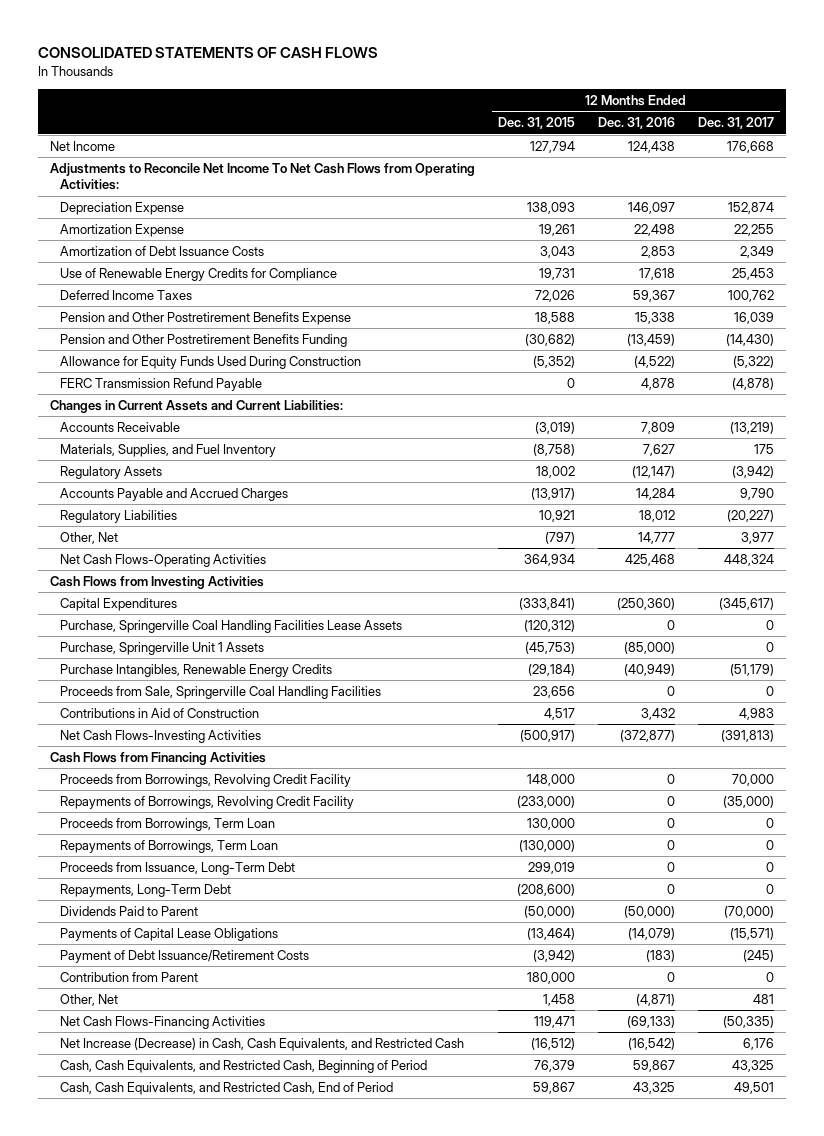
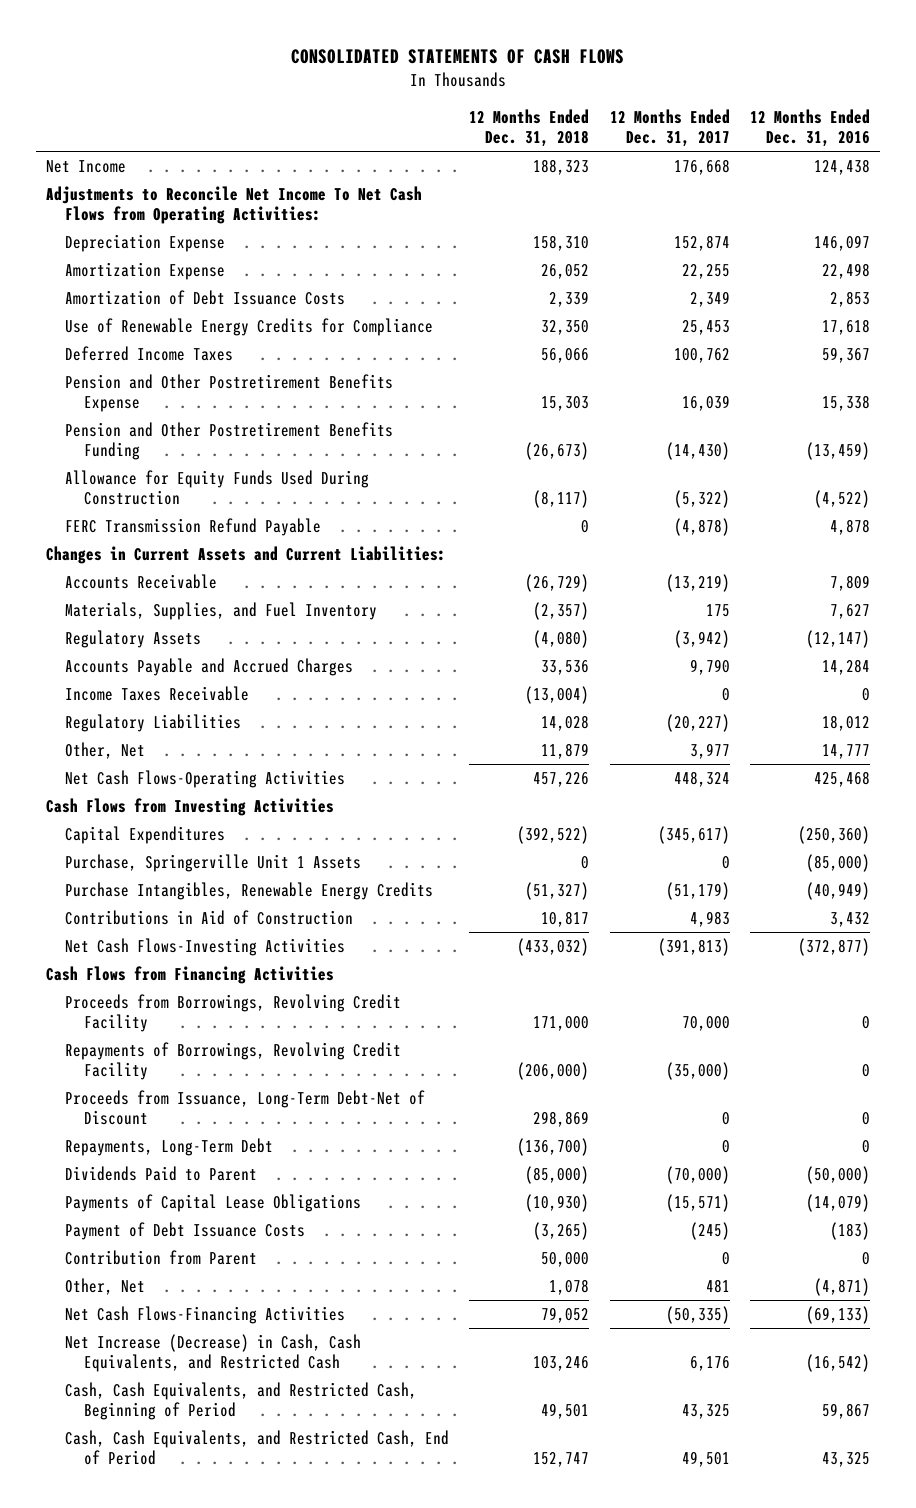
- | 12 Months Ended Dec. 31, 2015 | 12 Months Ended Dec. 31, 2016 | 12 Months Ended Dec. 31, 2017
+ | 12 Months Ended Dec. 31, 2018 | 12 Months Ended Dec. 31, 2017 | 12 Months Ended Dec. 31, 2016
+ Income Taxes Receivable | (13,004) | 0 | 0
- Purchase, Springerville Coal Handling Facilities Lease Assets | (120,312) | 0 | 0
- Proceeds from Sale, Springerville Coal Handling Facilities | 23,656 | 0 | 0
- Proceeds from Borrowings, Term Loan | 130,000 | 0 | 0
- Repayments of Borrowings, Term Loan | (130,000) | 0 | 0
- Proceeds from Issuance, Long-Term Debt | 299,019 | 0 | 0
+ Proceeds from Issuance, Long-Term Debt-Net of Discount | 298,869 | 0 | 0
- Payment of Debt Issuance/Retirement Costs | (3,942) | (183) | (245)
+ Payment of Debt Issuance Costs | (3,265) | (245) | (183)

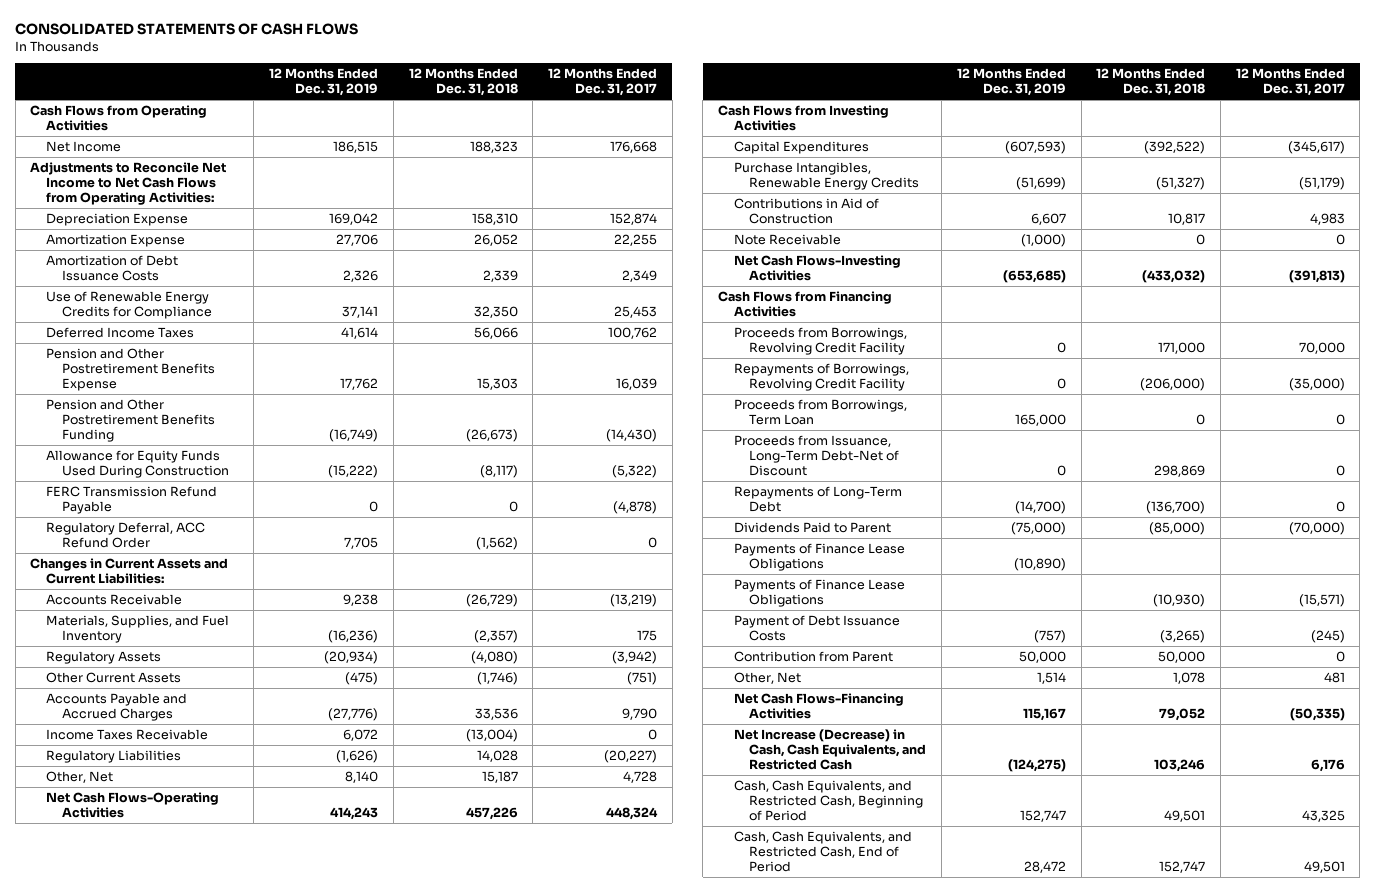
- | 12 Months Ended Dec. 31, 2018 | 12 Months Ended Dec. 31, 2017 | 12 Months Ended Dec. 31, 2016
+ | 12 Months Ended Dec. 31, 2019 | 12 Months Ended Dec. 31, 2018 | 12 Months Ended Dec. 31, 2017
+ Cash Flows from Operating Activities
- Adjustments to Reconcile Net Income To Net Cash Flows from Operating Activities:
+ Adjustments to Reconcile Net Income to Net Cash Flows from Operating Activities:
+ Regulatory Deferral, ACC Refund Order | 7,705 | (1,562) | 0
+ Other Current Assets | (475) | (1,746) | (751)
- Other, Net | 11,879 | 3,977 | 14,777
+ Other, Net | 8,140 | 15,187 | 4,728
- Purchase, Springerville Unit 1 Assets | 0 | 0 | (85,000)
+ Note Receivable | (1,000) | 0 | 0
+ Proceeds from Borrowings, Term Loan | 165,000 | 0 | 0
- Repayments, Long-Term Debt | (136,700) | 0 | 0
+ Repayments of Long-Term Debt | (14,700) | (136,700) | 0
- Payments of Capital Lease Obligations | (10,930) | (15,571) | (14,079)
+ Payments of Finance Lease Obligations | (10,890) | |
+ Payments of Finance Lease Obligations | | (10,930) | (15,571)

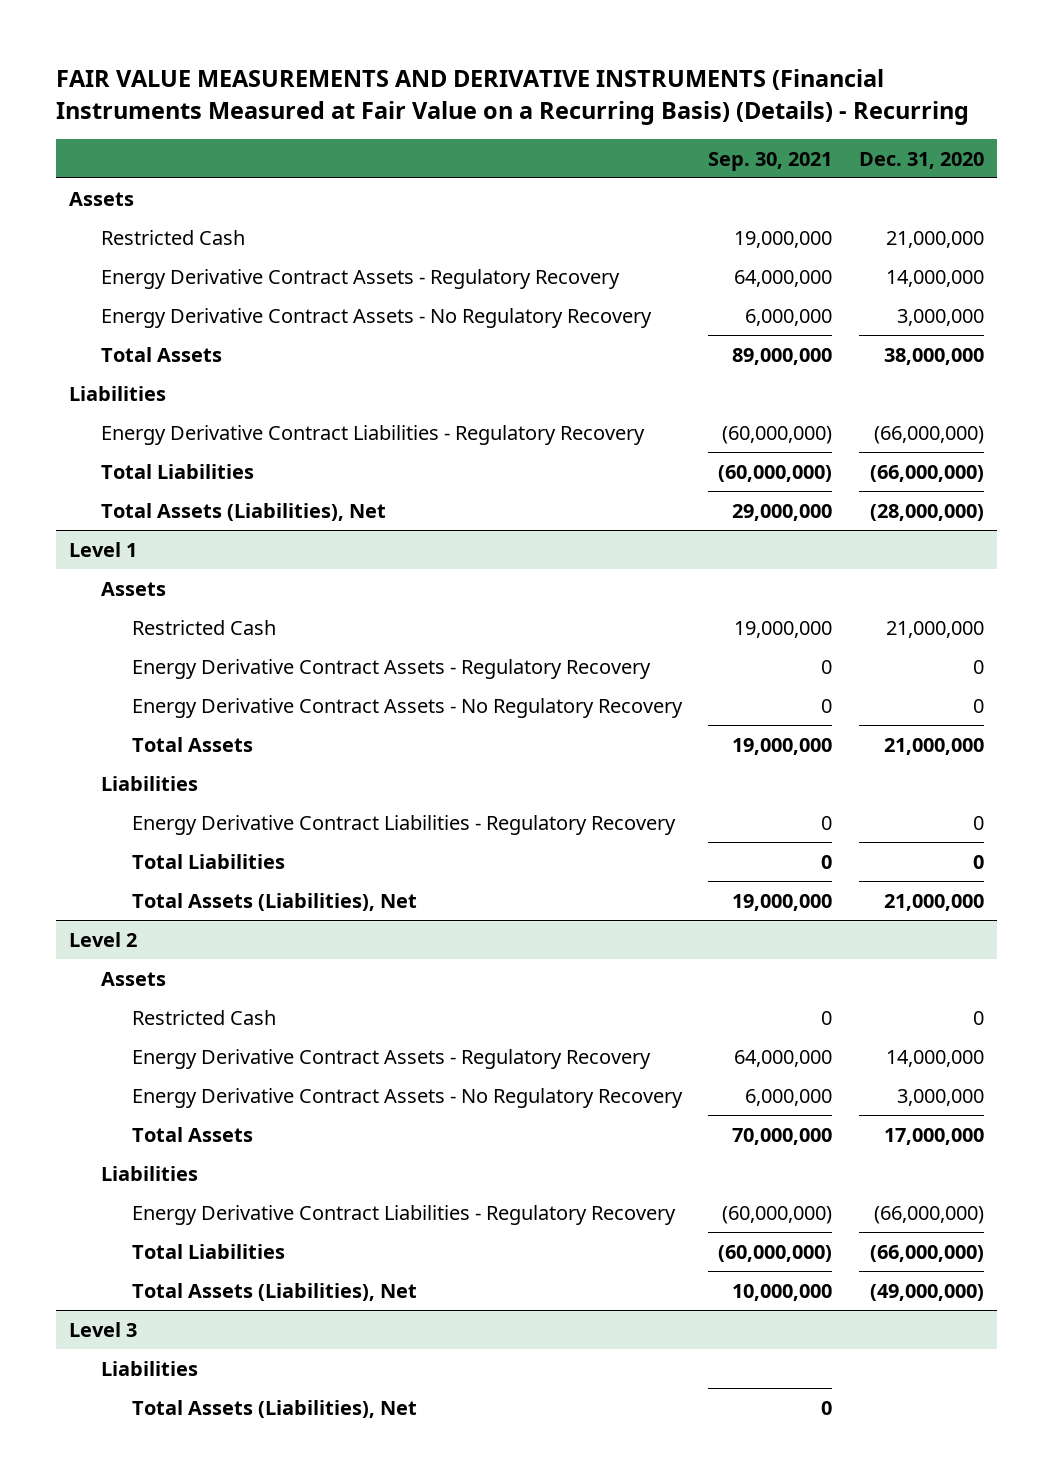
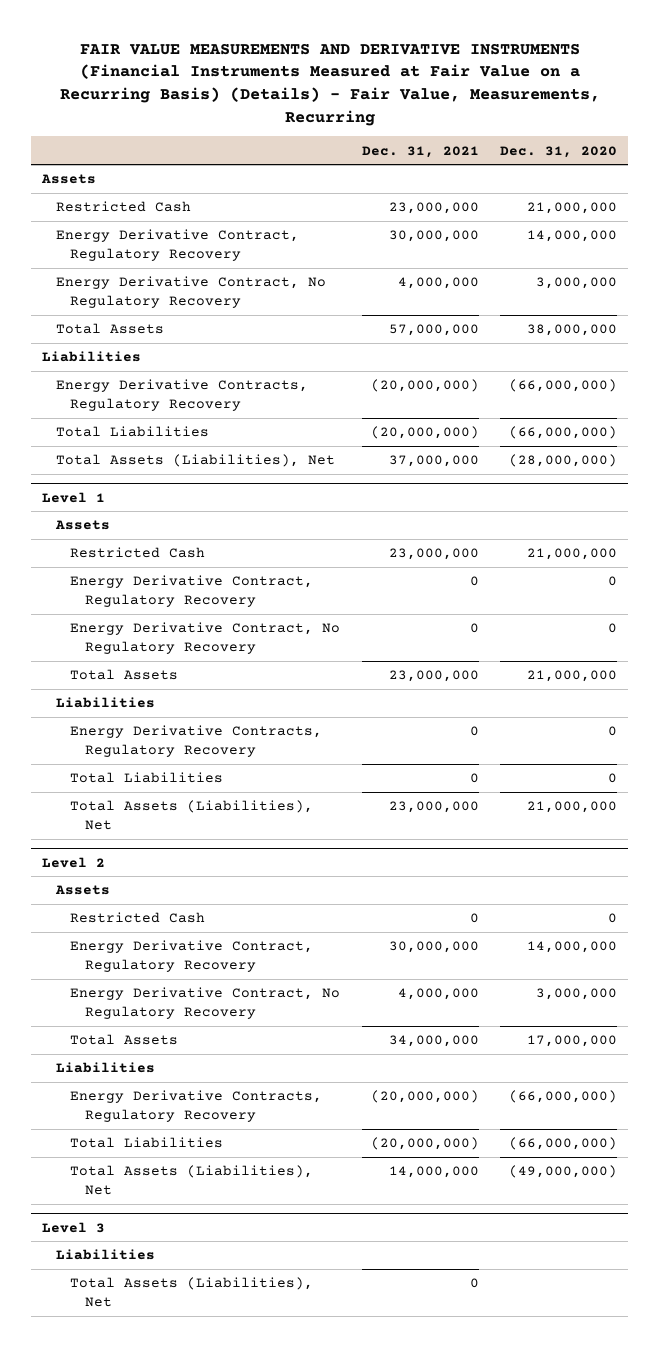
- FAIR VALUE MEASUREMENTS AND DERIVATIVE INSTRUMENTS (Financial Instruments Measured at Fair Value on a Recurring Basis) (Details) - Recurring
+ FAIR VALUE MEASUREMENTS AND DERIVATIVE INSTRUMENTS (Financial Instruments Measured at Fair Value on a Recurring Basis) (Details) - Fair Value, Measurements, Recurring
- | Sep. 30, 2021 | Dec. 31, 2020
+ | Dec. 31, 2021 | Dec. 31, 2020
- Energy Derivative Contract Assets - Regulatory Recovery | 64,000,000 | 14,000,000
- Energy Derivative Contract Assets - No Regulatory Recovery | 6,000,000 | 3,000,000
+ Energy Derivative Contract, Regulatory Recovery | 30,000,000 | 14,000,000
+ Energy Derivative Contract, No Regulatory Recovery | 4,000,000 | 3,000,000
- Energy Derivative Contract Liabilities - Regulatory Recovery | (60,000,000) | (66,000,000)
+ Energy Derivative Contracts, Regulatory Recovery | (20,000,000) | (66,000,000)
@ Level 1
- Energy Derivative Contract Assets - Regulatory Recovery | 0 | 0
- Energy Derivative Contract Assets - No Regulatory Recovery | 0 | 0
+ Energy Derivative Contract, Regulatory Recovery | 0 | 0
+ Energy Derivative Contract, No Regulatory Recovery | 0 | 0
- Energy Derivative Contract Liabilities - Regulatory Recovery | 0 | 0
+ Energy Derivative Contracts, Regulatory Recovery | 0 | 0
@ Level 2
- Energy Derivative Contract Assets - Regulatory Recovery | 64,000,000 | 14,000,000
- Energy Derivative Contract Assets - No Regulatory Recovery | 6,000,000 | 3,000,000
+ Energy Derivative Contract, Regulatory Recovery | 30,000,000 | 14,000,000
+ Energy Derivative Contract, No Regulatory Recovery | 4,000,000 | 3,000,000
- Energy Derivative Contract Liabilities - Regulatory Recovery | (60,000,000) | (66,000,000)
+ Energy Derivative Contracts, Regulatory Recovery | (20,000,000) | (66,000,000)

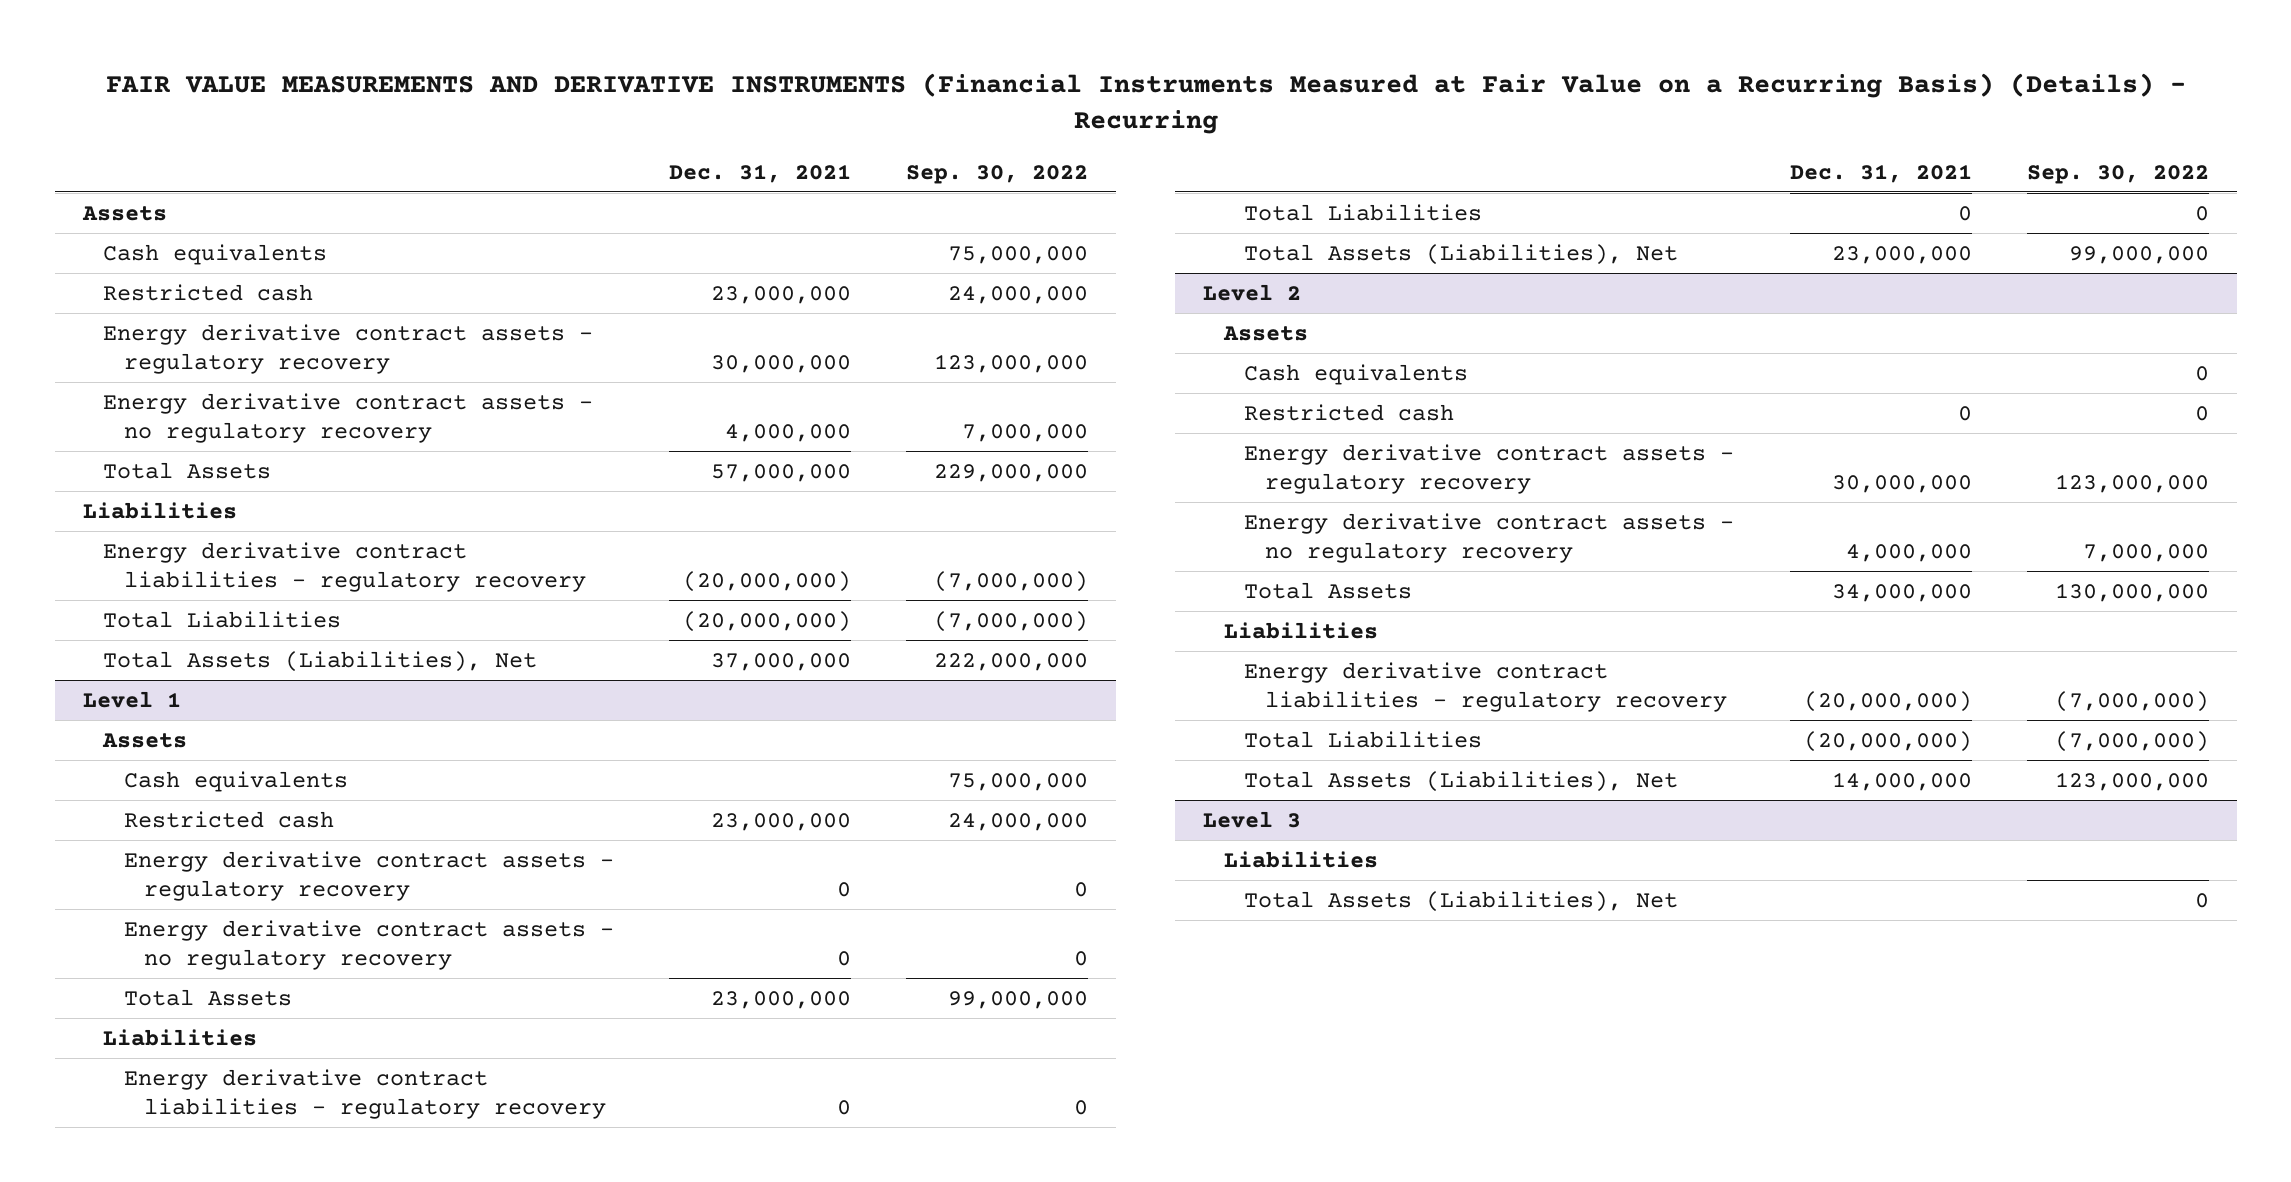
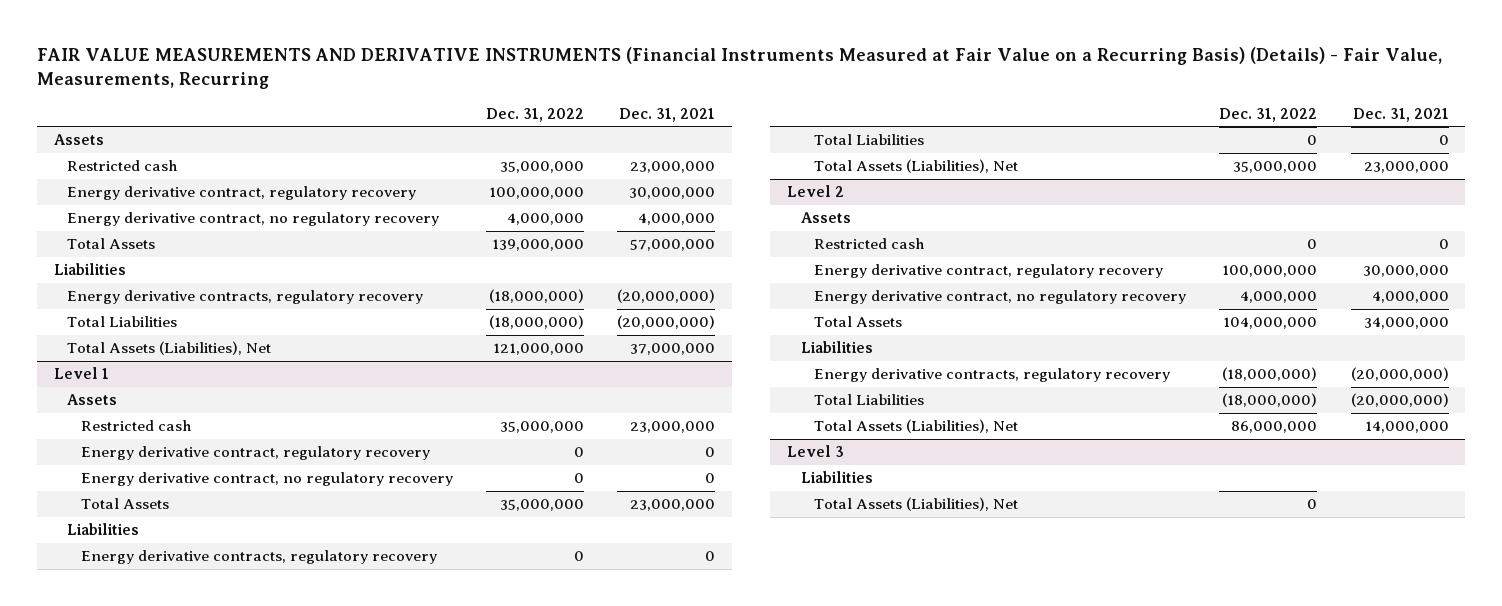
- FAIR VALUE MEASUREMENTS AND DERIVATIVE INSTRUMENTS (Financial Instruments Measured at Fair Value on a Recurring Basis) (Details) - Recurring
+ FAIR VALUE MEASUREMENTS AND DERIVATIVE INSTRUMENTS (Financial Instruments Measured at Fair Value on a Recurring Basis) (Details) - Fair Value, Measurements, Recurring
- | Dec. 31, 2021 | Sep. 30, 2022
+ | Dec. 31, 2022 | Dec. 31, 2021
- Cash equivalents | | 75,000,000
- Energy derivative contract assets - regulatory recovery | 30,000,000 | 123,000,000
- Energy derivative contract assets - no regulatory recovery | 4,000,000 | 7,000,000
+ Energy derivative contract, regulatory recovery | 100,000,000 | 30,000,000
+ Energy derivative contract, no regulatory recovery | 4,000,000 | 4,000,000
- Energy derivative contract liabilities - regulatory recovery | (20,000,000) | (7,000,000)
+ Energy derivative contracts, regulatory recovery | (18,000,000) | (20,000,000)
@ Level 1
- Cash equivalents | | 75,000,000
- Energy derivative contract assets - regulatory recovery | 0 | 0
- Energy derivative contract assets - no regulatory recovery | 0 | 0
+ Energy derivative contract, regulatory recovery | 0 | 0
+ Energy derivative contract, no regulatory recovery | 0 | 0
- Energy derivative contract liabilities - regulatory recovery | 0 | 0
+ Energy derivative contracts, regulatory recovery | 0 | 0
@ Level 2
- Cash equivalents | | 0
- Energy derivative contract assets - regulatory recovery | 30,000,000 | 123,000,000
- Energy derivative contract assets - no regulatory recovery | 4,000,000 | 7,000,000
+ Energy derivative contract, regulatory recovery | 100,000,000 | 30,000,000
+ Energy derivative contract, no regulatory recovery | 4,000,000 | 4,000,000
- Energy derivative contract liabilities - regulatory recovery | (20,000,000) | (7,000,000)
+ Energy derivative contracts, regulatory recovery | (18,000,000) | (20,000,000)

